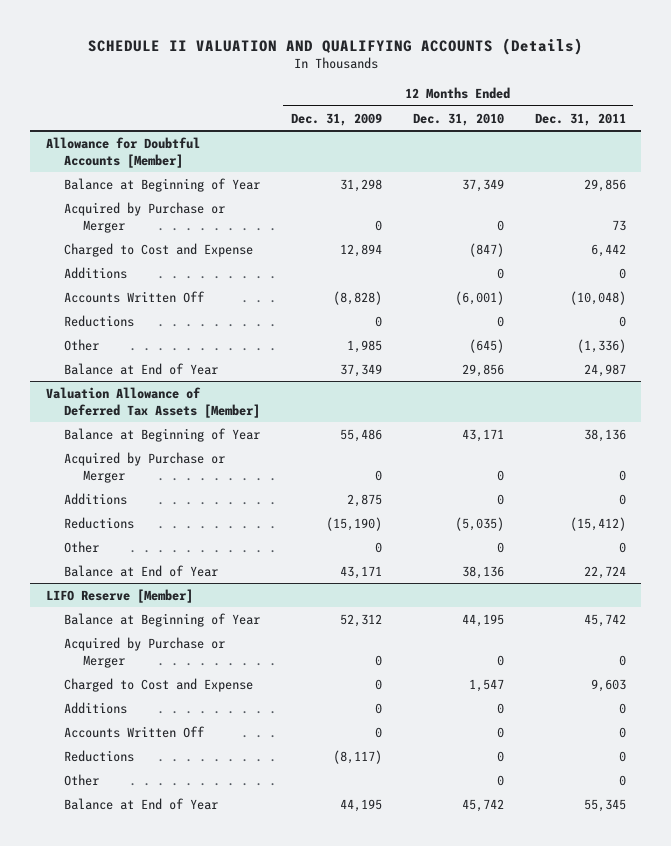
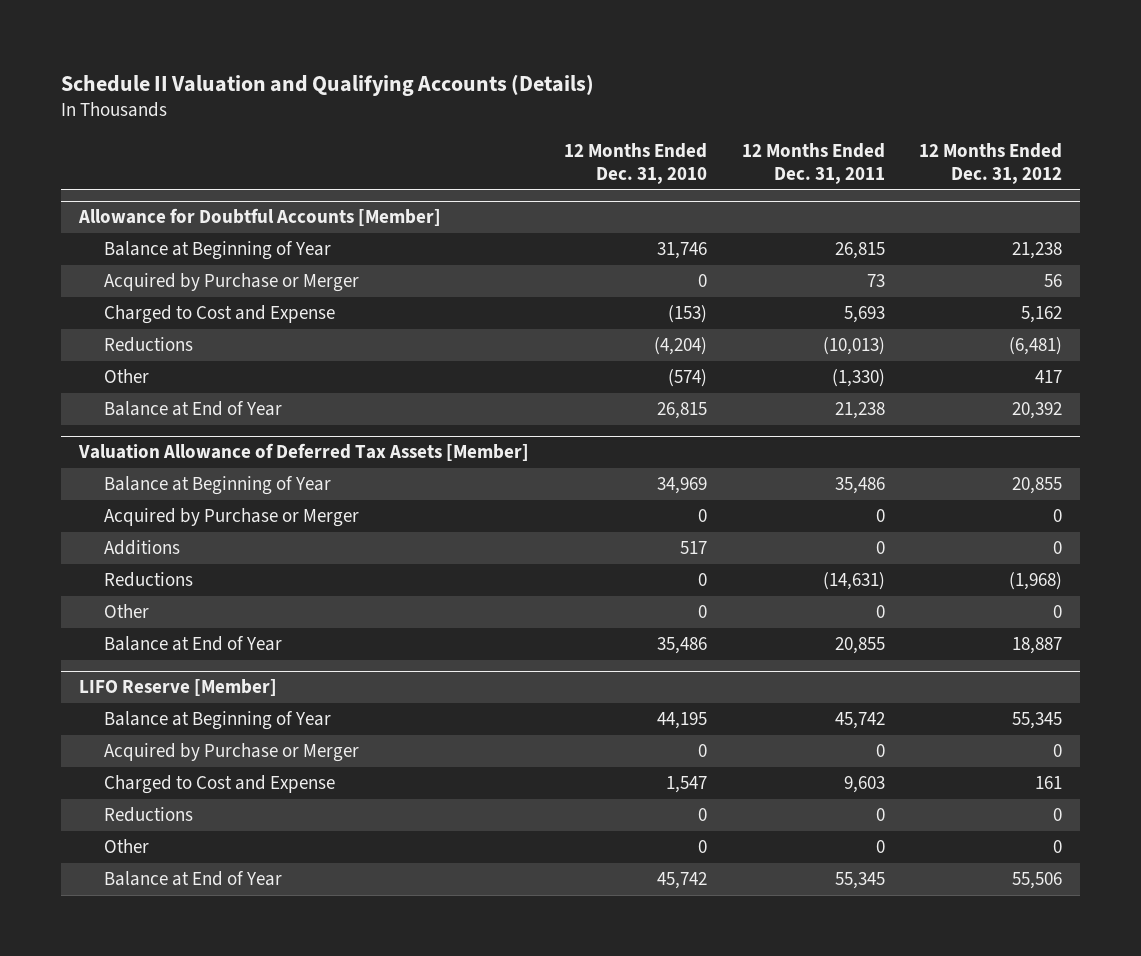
- SCHEDULE II VALUATION AND QUALIFYING ACCOUNTS (Details)
+ Schedule II Valuation and Qualifying Accounts (Details)
- | 12 Months Ended Dec. 31, 2009 | 12 Months Ended Dec. 31, 2010 | 12 Months Ended Dec. 31, 2011
+ | 12 Months Ended Dec. 31, 2010 | 12 Months Ended Dec. 31, 2011 | 12 Months Ended Dec. 31, 2012
@ Allowance for Doubtful Accounts [Member]
- Balance at Beginning of Year | 31,298 | 37,349 | 29,856
+ Balance at Beginning of Year | 31,746 | 26,815 | 21,238
- Charged to Cost and Expense | 12,894 | (847) | 6,442
- Additions | | 0 | 0
- Accounts Written Off | (8,828) | (6,001) | (10,048)
- Reductions | 0 | 0 | 0
- Other | 1,985 | (645) | (1,336)
- Balance at End of Year | 37,349 | 29,856 | 24,987
+ Charged to Cost and Expense | (153) | 5,693 | 5,162
+ Reductions | (4,204) | (10,013) | (6,481)
+ Other | (574) | (1,330) | 417
+ Balance at End of Year | 26,815 | 21,238 | 20,392
@ Valuation Allowance of Deferred Tax Assets [Member]
- Balance at Beginning of Year | 55,486 | 43,171 | 38,136
+ Balance at Beginning of Year | 34,969 | 35,486 | 20,855
- Additions | 2,875 | 0 | 0
- Reductions | (15,190) | (5,035) | (15,412)
+ Additions | 517 | 0 | 0
+ Reductions | 0 | (14,631) | (1,968)
- Balance at End of Year | 43,171 | 38,136 | 22,724
+ Balance at End of Year | 35,486 | 20,855 | 18,887
@ LIFO Reserve [Member]
- Additions | 0 | 0 | 0
- Accounts Written Off | 0 | 0 | 0

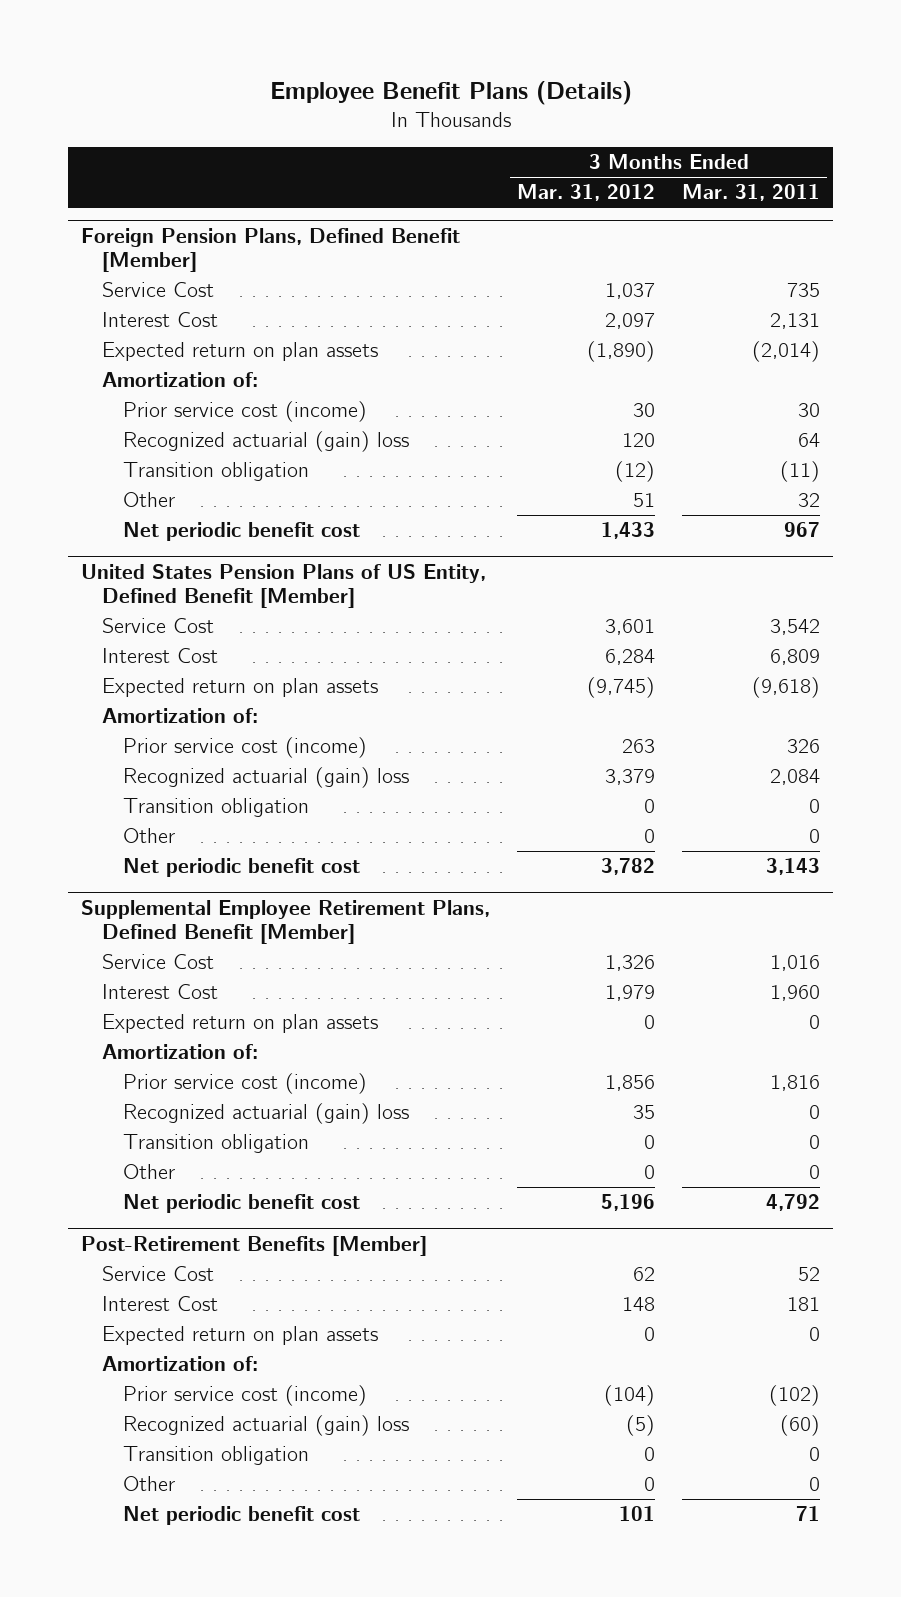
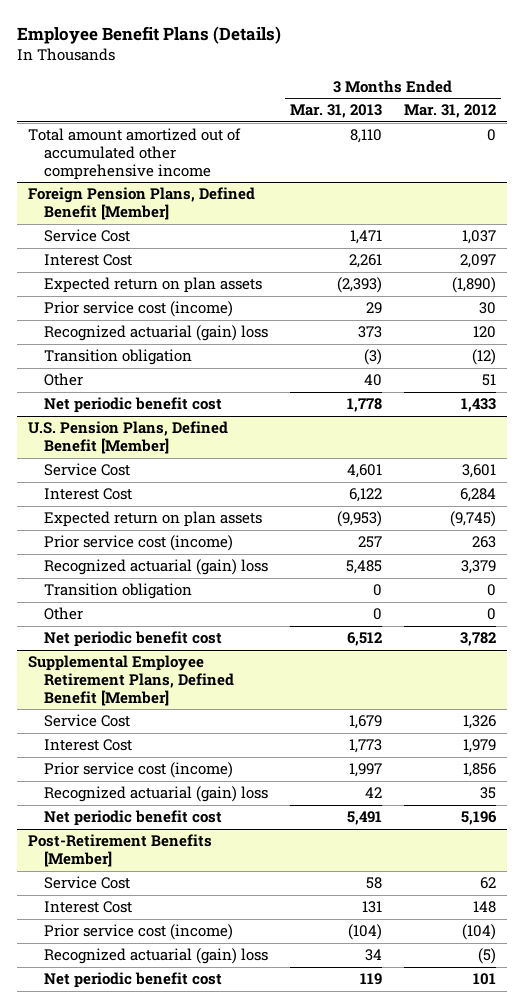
- | 3 Months Ended Mar. 31, 2012 | 3 Months Ended Mar. 31, 2011
+ | 3 Months Ended Mar. 31, 2013 | 3 Months Ended Mar. 31, 2012
+ Total amount amortized out of accumulated other comprehensive income | 8,110 | 0
@ Foreign Pension Plans, Defined Benefit [Member]
- Amortization of:
- United States Pension Plans of US Entity, Defined Benefit [Member]
+ U.S. Pension Plans, Defined Benefit [Member]
- Amortization of:
@ Supplemental Employee Retirement Plans, Defined Benefit [Member]
- Expected return on plan assets | 0 | 0
- Amortization of:
- Transition obligation | 0 | 0
- Other | 0 | 0
@ Post-Retirement Benefits [Member]
- Expected return on plan assets | 0 | 0
- Amortization of:
- Transition obligation | 0 | 0
- Other | 0 | 0

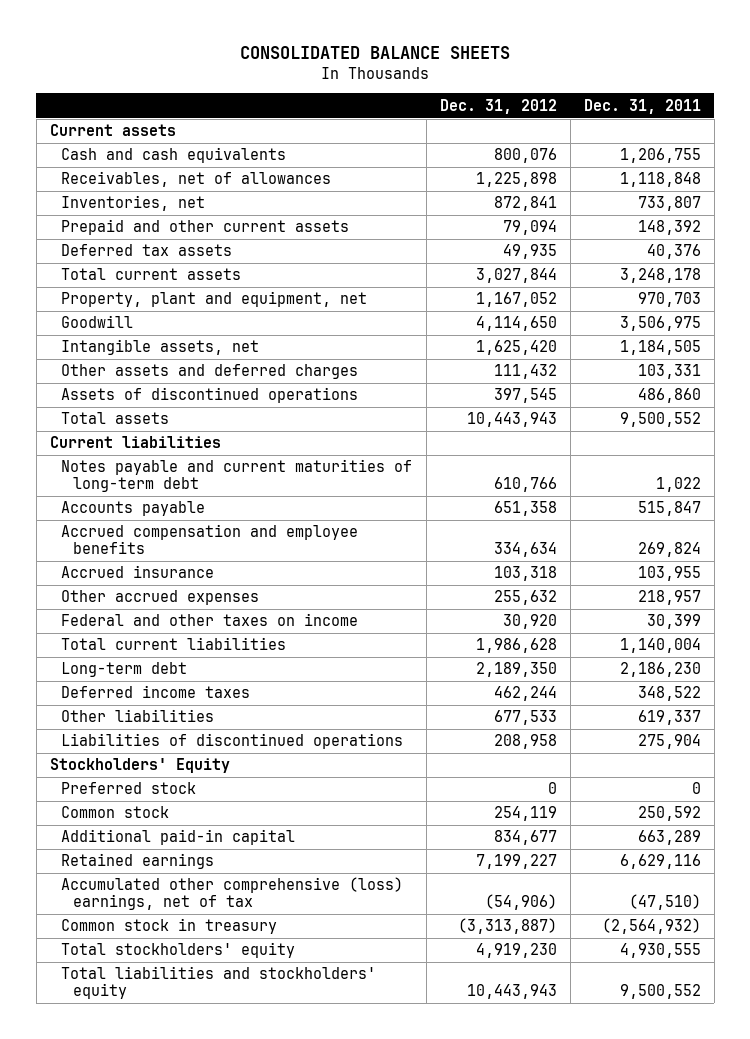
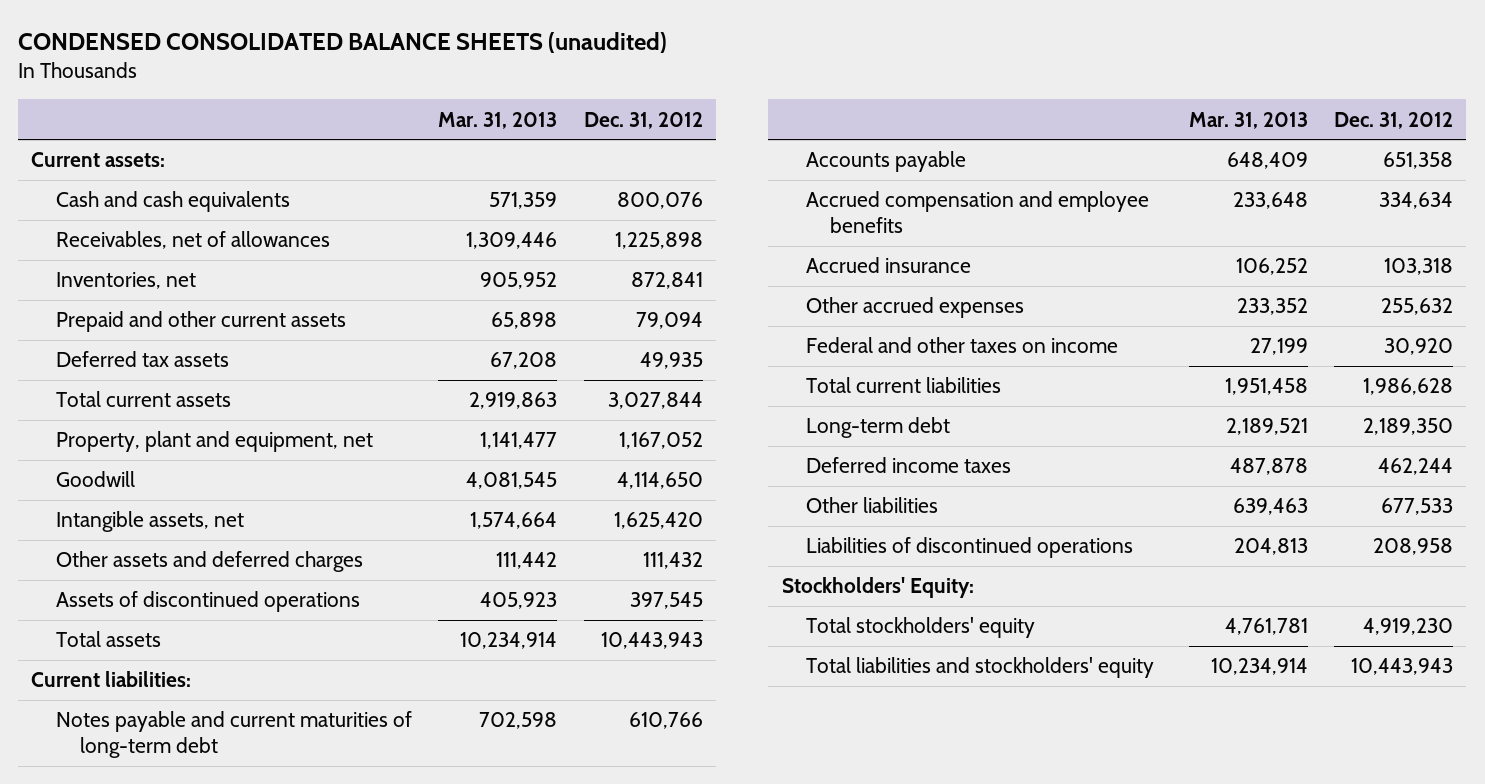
- CONSOLIDATED BALANCE SHEETS
+ CONDENSED CONSOLIDATED BALANCE SHEETS (unaudited)
- | Dec. 31, 2012 | Dec. 31, 2011
+ | Mar. 31, 2013 | Dec. 31, 2012
- Current assets
+ Current assets:
- Current liabilities
+ Current liabilities:
- Stockholders' Equity
- Preferred stock | 0 | 0
- Common stock | 254,119 | 250,592
- Additional paid-in capital | 834,677 | 663,289
- Retained earnings | 7,199,227 | 6,629,116
- Accumulated other comprehensive (loss) earnings, net of tax | (54,906) | (47,510)
- Common stock in treasury | (3,313,887) | (2,564,932)
+ Stockholders' Equity:

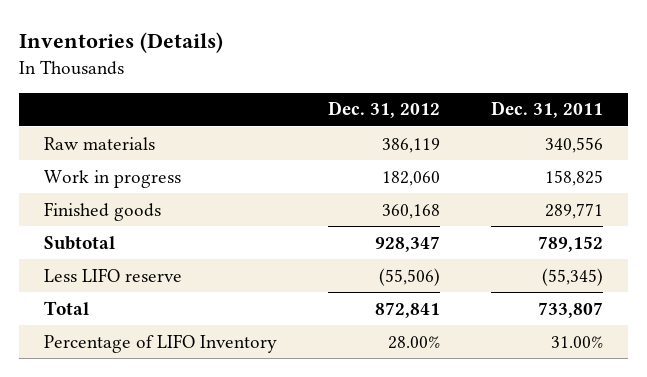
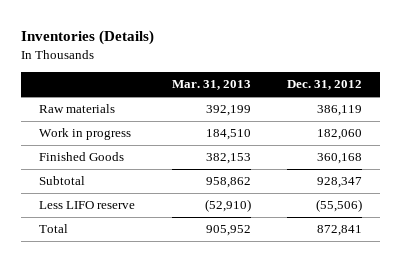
- | Dec. 31, 2012 | Dec. 31, 2011
+ | Mar. 31, 2013 | Dec. 31, 2012
- Finished goods | 360,168 | 289,771
+ Finished Goods | 382,153 | 360,168
- Percentage of LIFO Inventory | 28.00% | 31.00%

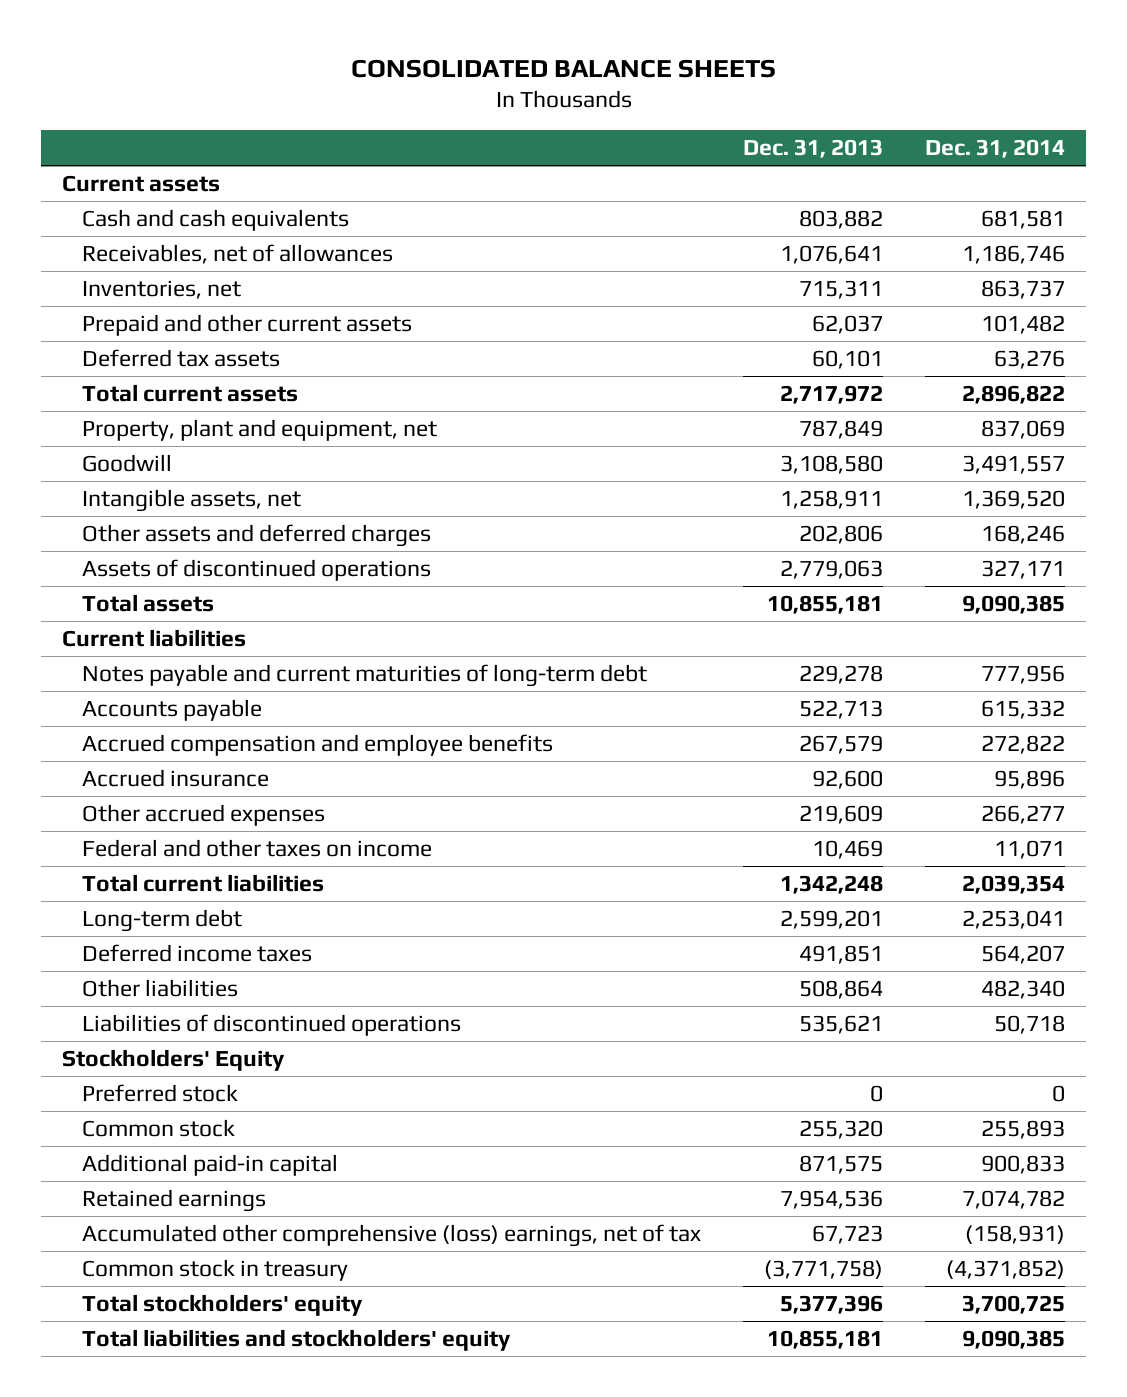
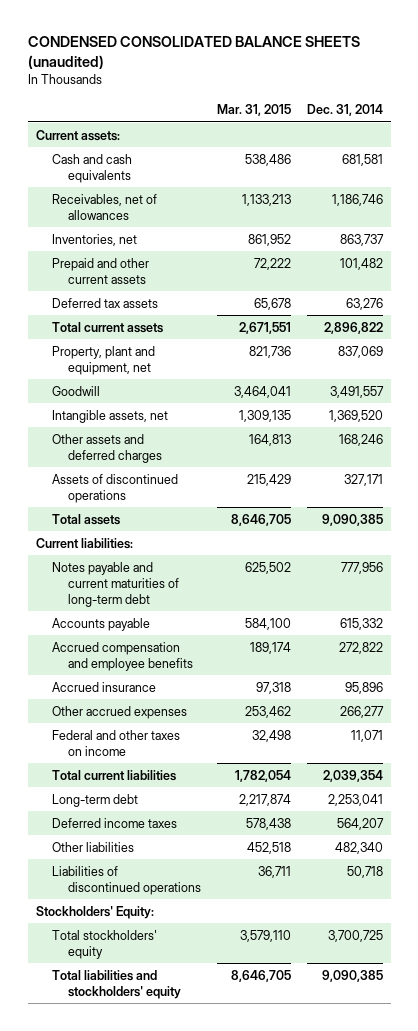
- CONSOLIDATED BALANCE SHEETS
+ CONDENSED CONSOLIDATED BALANCE SHEETS (unaudited)
- | Dec. 31, 2013 | Dec. 31, 2014
+ | Mar. 31, 2015 | Dec. 31, 2014
- Current assets
+ Current assets:
- Current liabilities
+ Current liabilities:
- Stockholders' Equity
- Preferred stock | 0 | 0
- Common stock | 255,320 | 255,893
- Additional paid-in capital | 871,575 | 900,833
- Retained earnings | 7,954,536 | 7,074,782
- Accumulated other comprehensive (loss) earnings, net of tax | 67,723 | (158,931)
- Common stock in treasury | (3,771,758) | (4,371,852)
+ Stockholders' Equity:

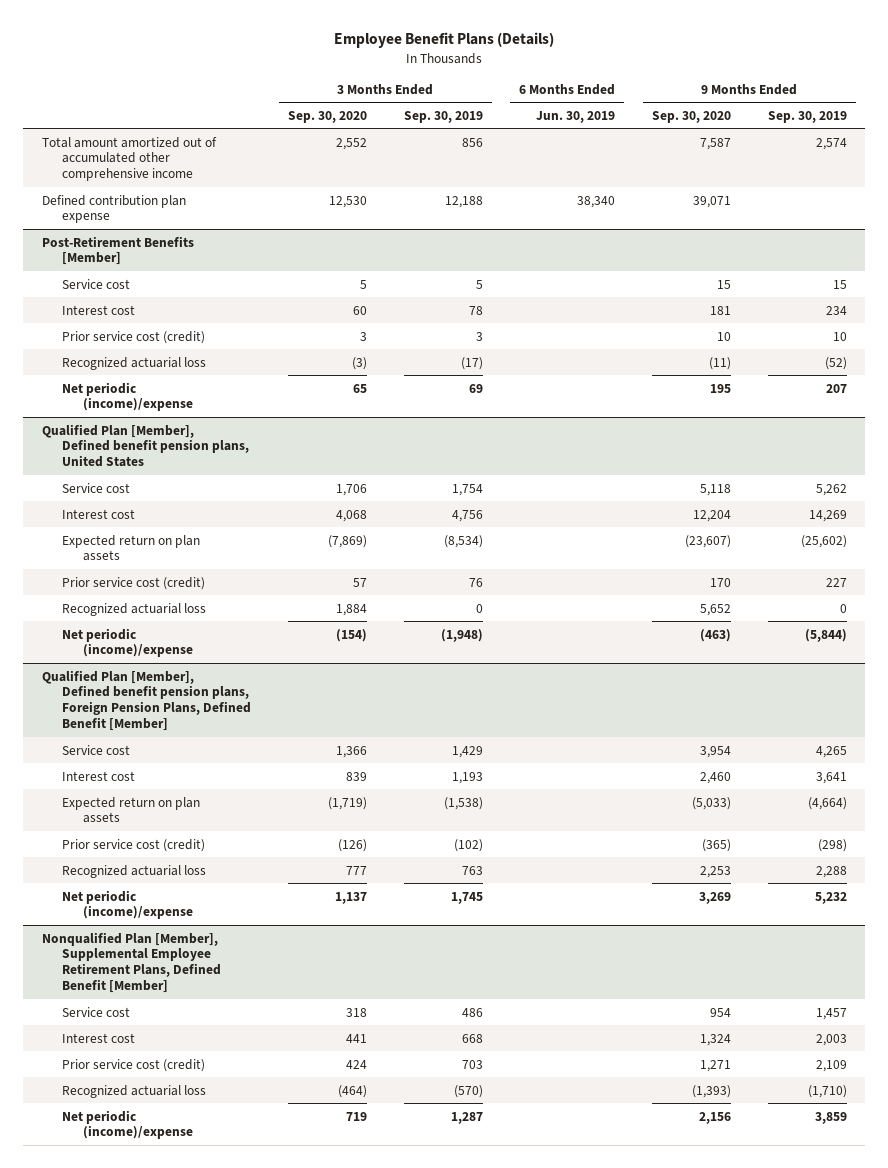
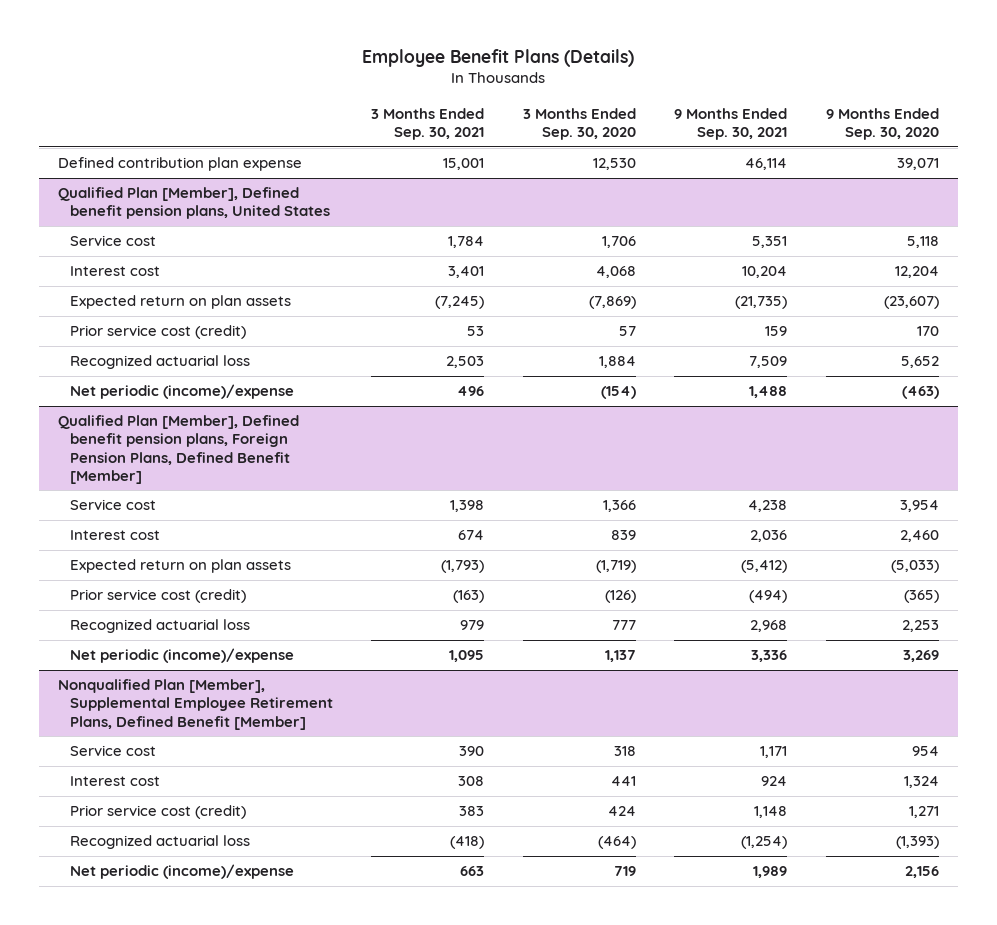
- | 3 Months Ended Sep. 30, 2020 | 3 Months Ended Sep. 30, 2019 | 6 Months Ended Jun. 30, 2019 | 9 Months Ended Sep. 30, 2020 | 9 Months Ended Sep. 30, 2019
+ | 3 Months Ended Sep. 30, 2021 | 3 Months Ended Sep. 30, 2020 | 9 Months Ended Sep. 30, 2021 | 9 Months Ended Sep. 30, 2020
- Total amount amortized out of accumulated other comprehensive income | 2,552 | 856 | | 7,587 | 2,574
- Post-Retirement Benefits [Member]
- Service cost | 5 | 5 | | 15 | 15
- Interest cost | 60 | 78 | | 181 | 234
- Prior service cost (credit) | 3 | 3 | | 10 | 10
- Recognized actuarial loss | (3) | (17) | | (11) | (52)
- Net periodic (income)/expense | 65 | 69 | | 195 | 207

